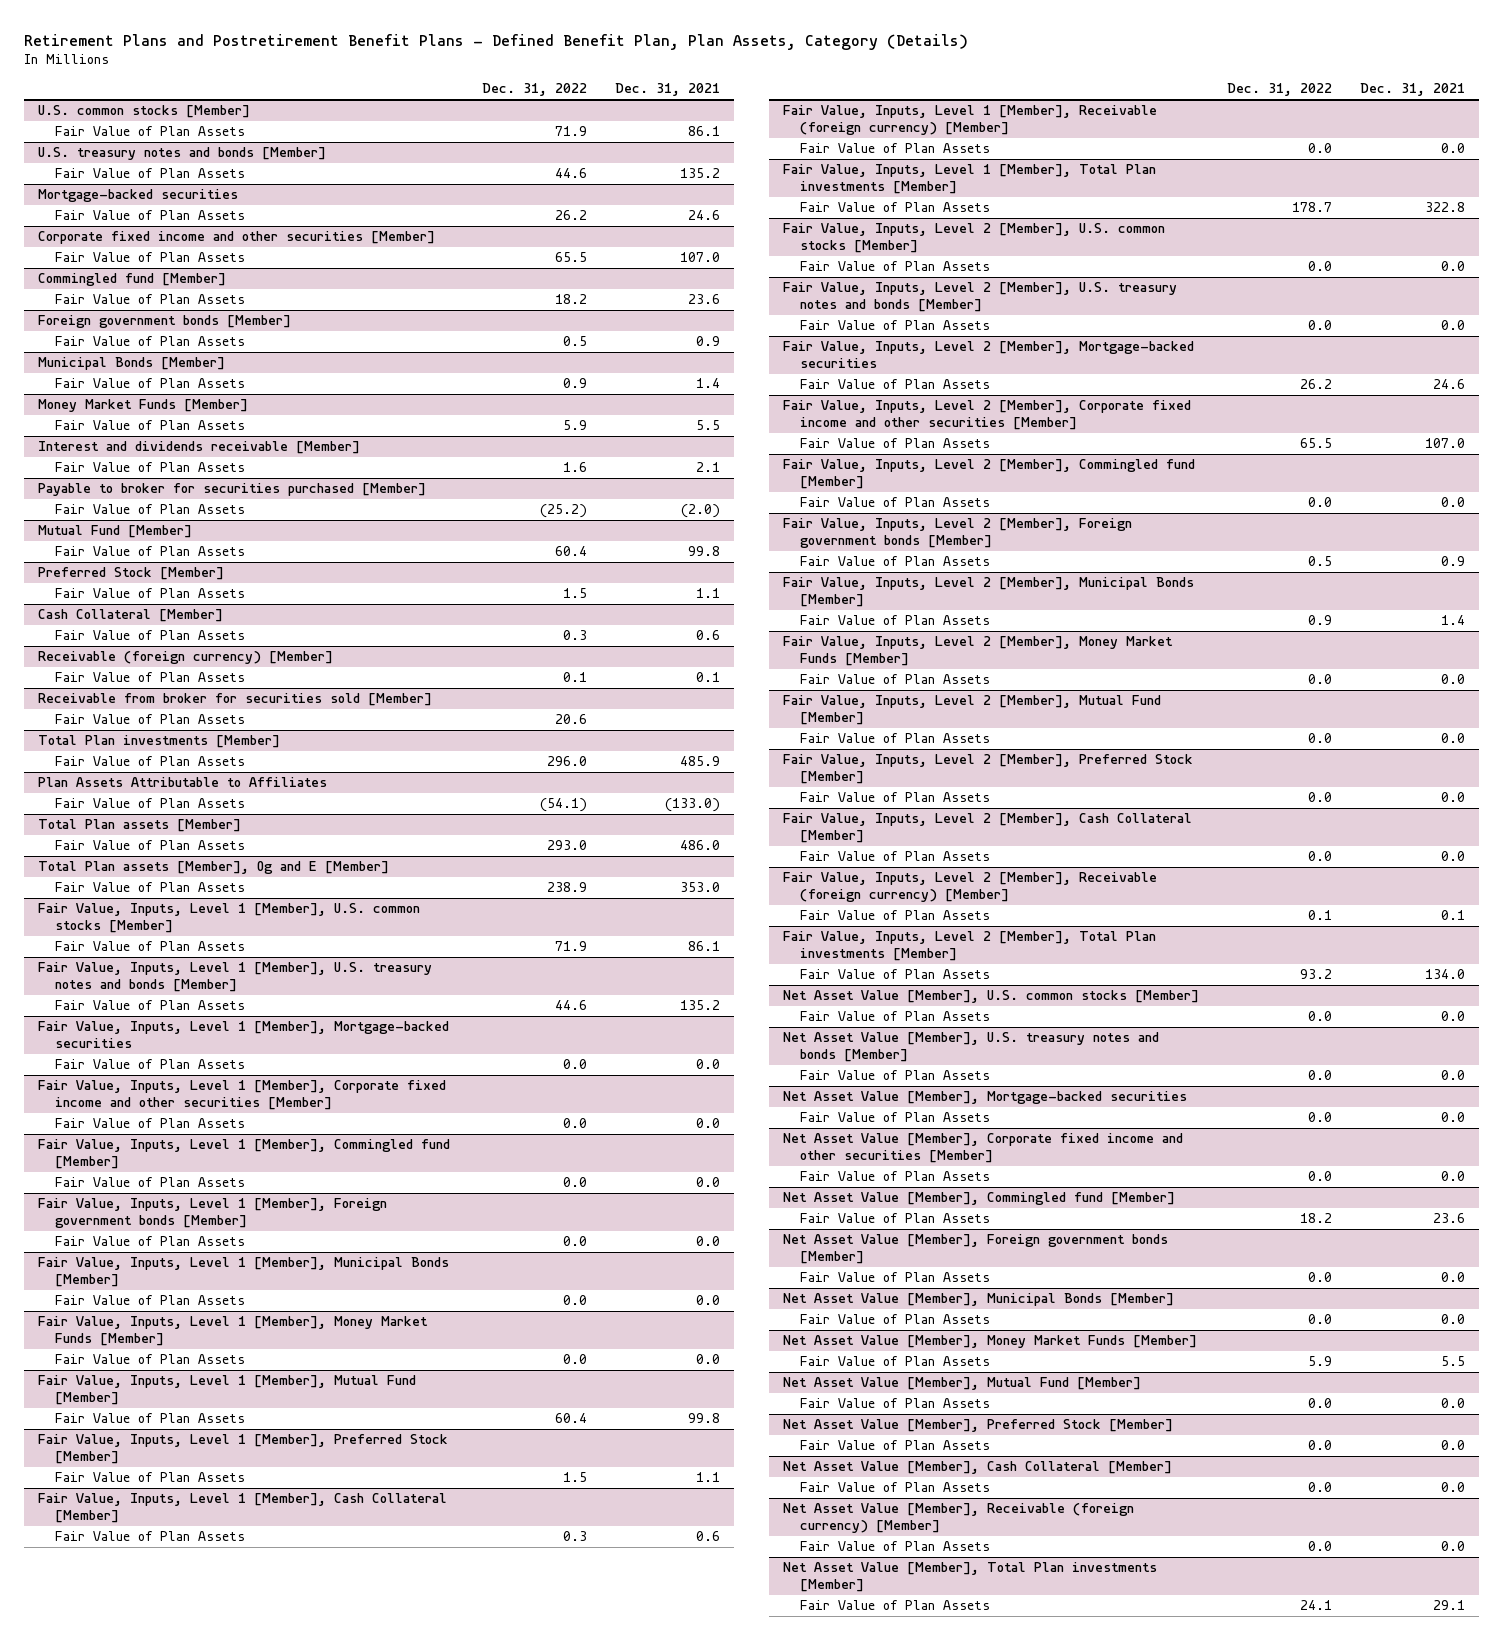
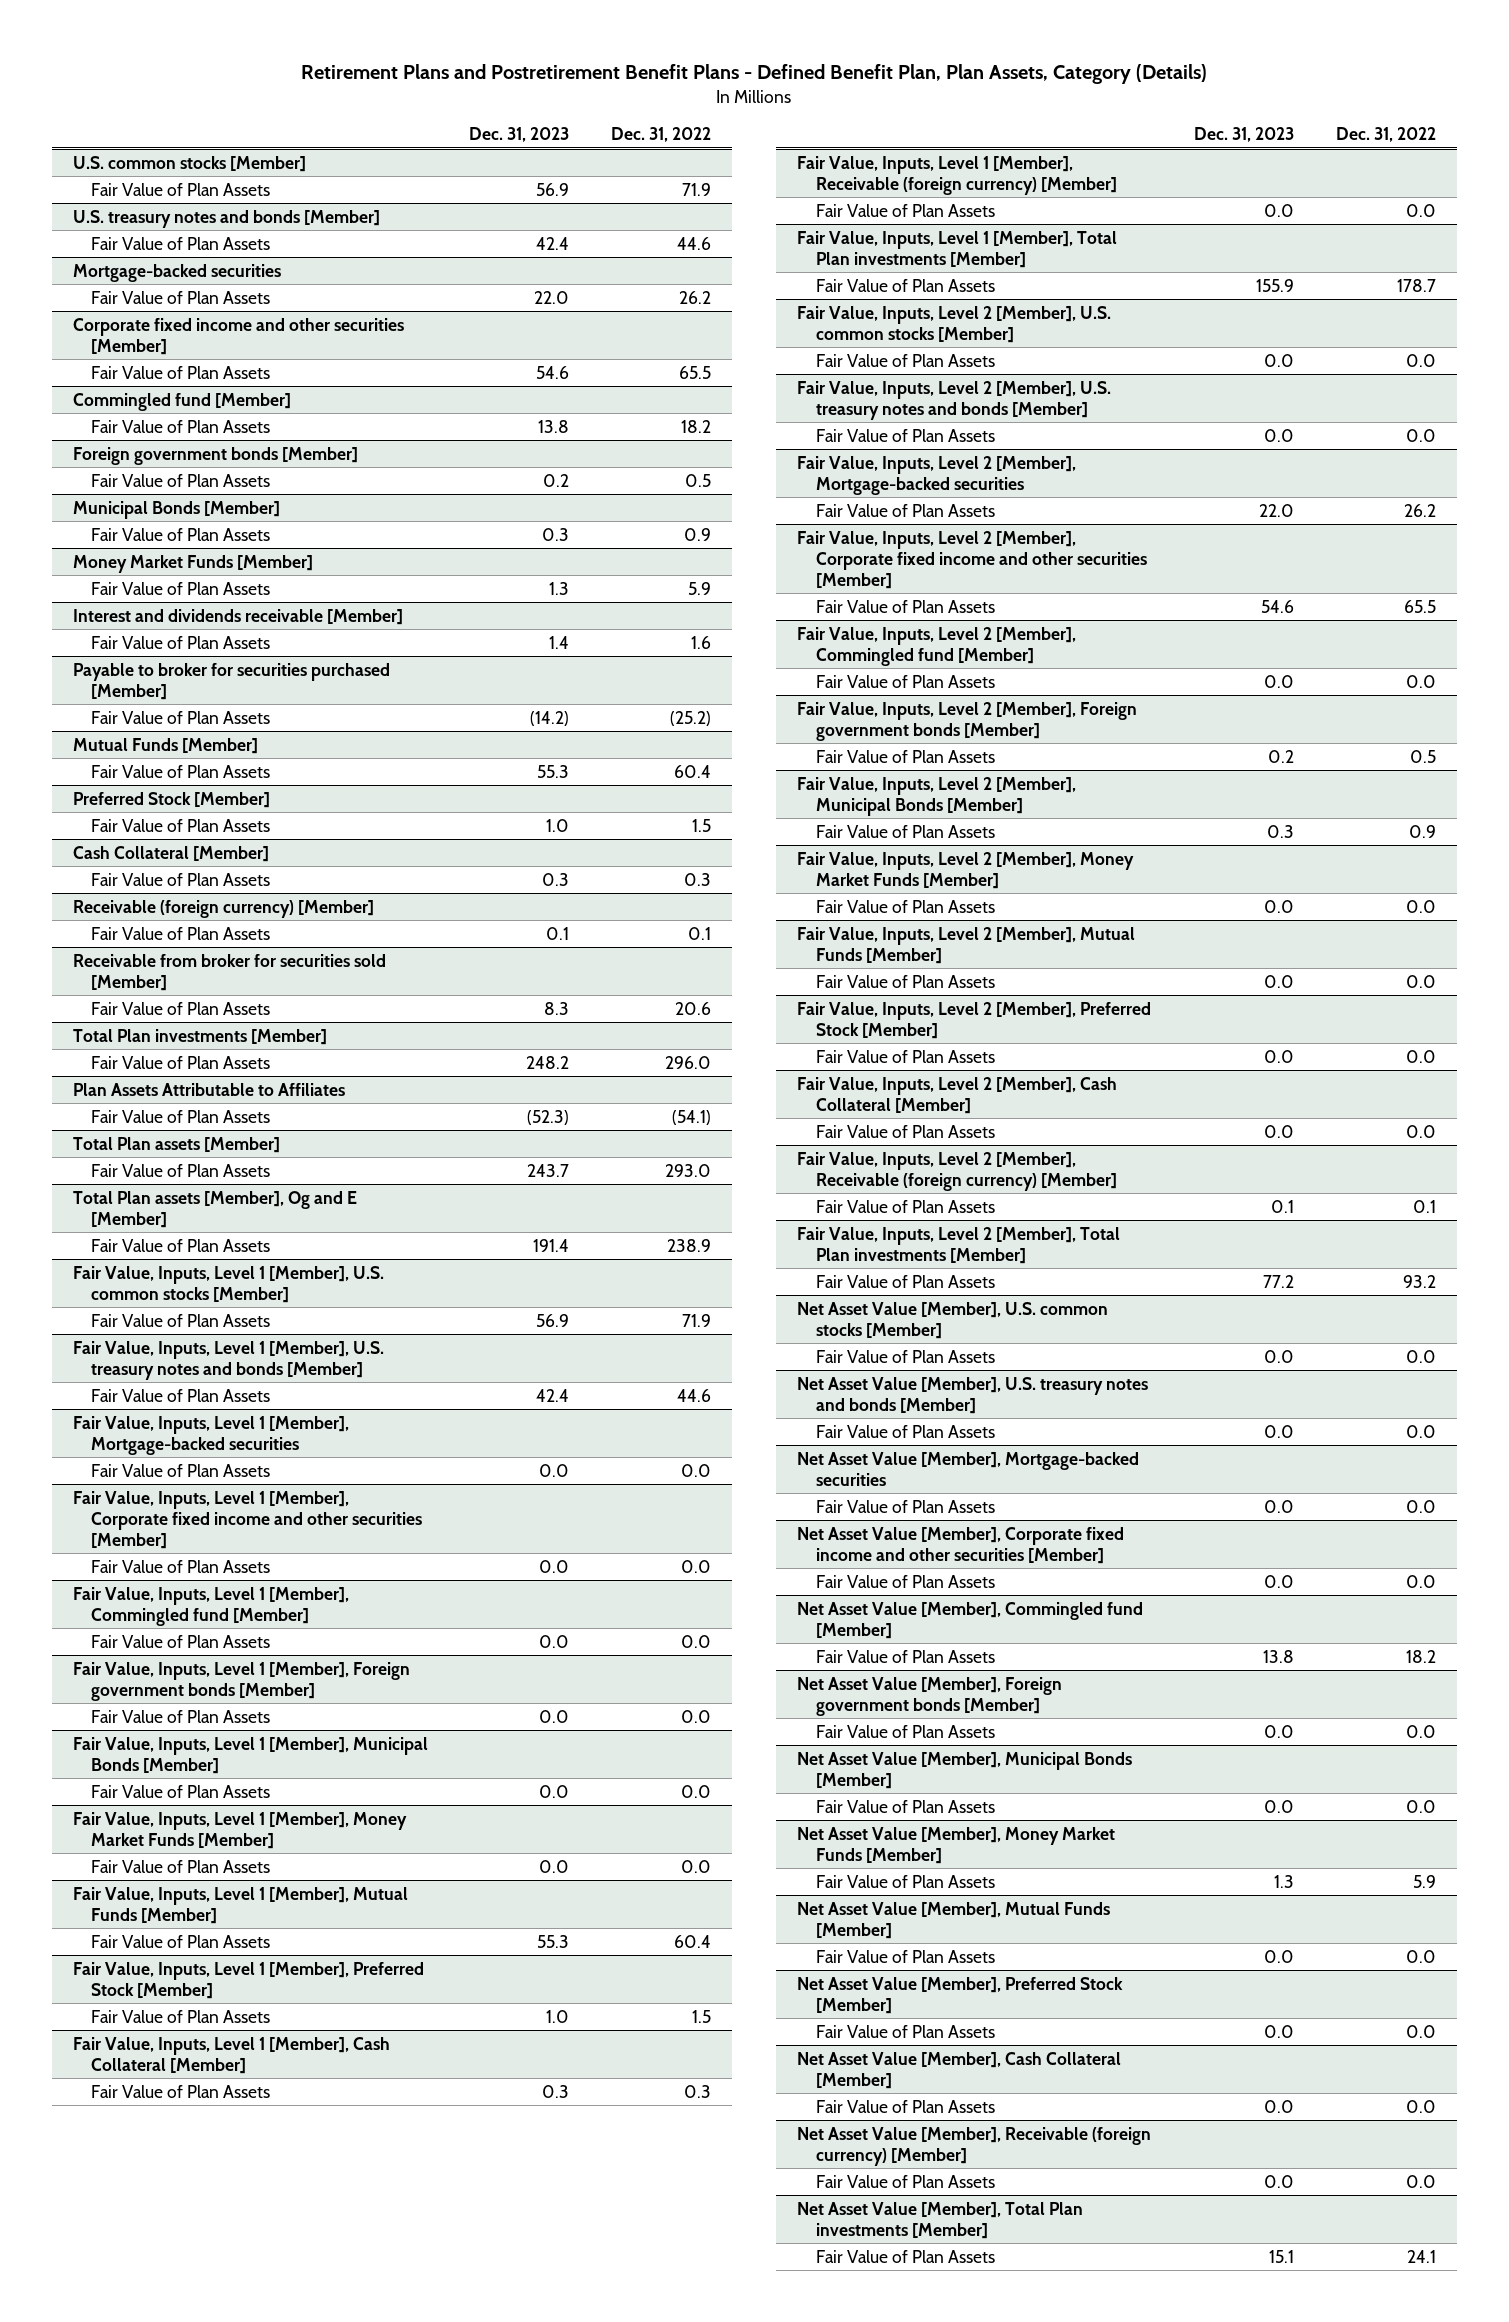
- | Dec. 31, 2022 | Dec. 31, 2021
+ | Dec. 31, 2023 | Dec. 31, 2022
- Mutual Fund [Member]
+ Mutual Funds [Member]
- Fair Value, Inputs, Level 1 [Member], Mutual Fund [Member]
+ Fair Value, Inputs, Level 1 [Member], Mutual Funds [Member]
- Fair Value, Inputs, Level 2 [Member], Mutual Fund [Member]
+ Fair Value, Inputs, Level 2 [Member], Mutual Funds [Member]
- Net Asset Value [Member], Mutual Fund [Member]
+ Net Asset Value [Member], Mutual Funds [Member]

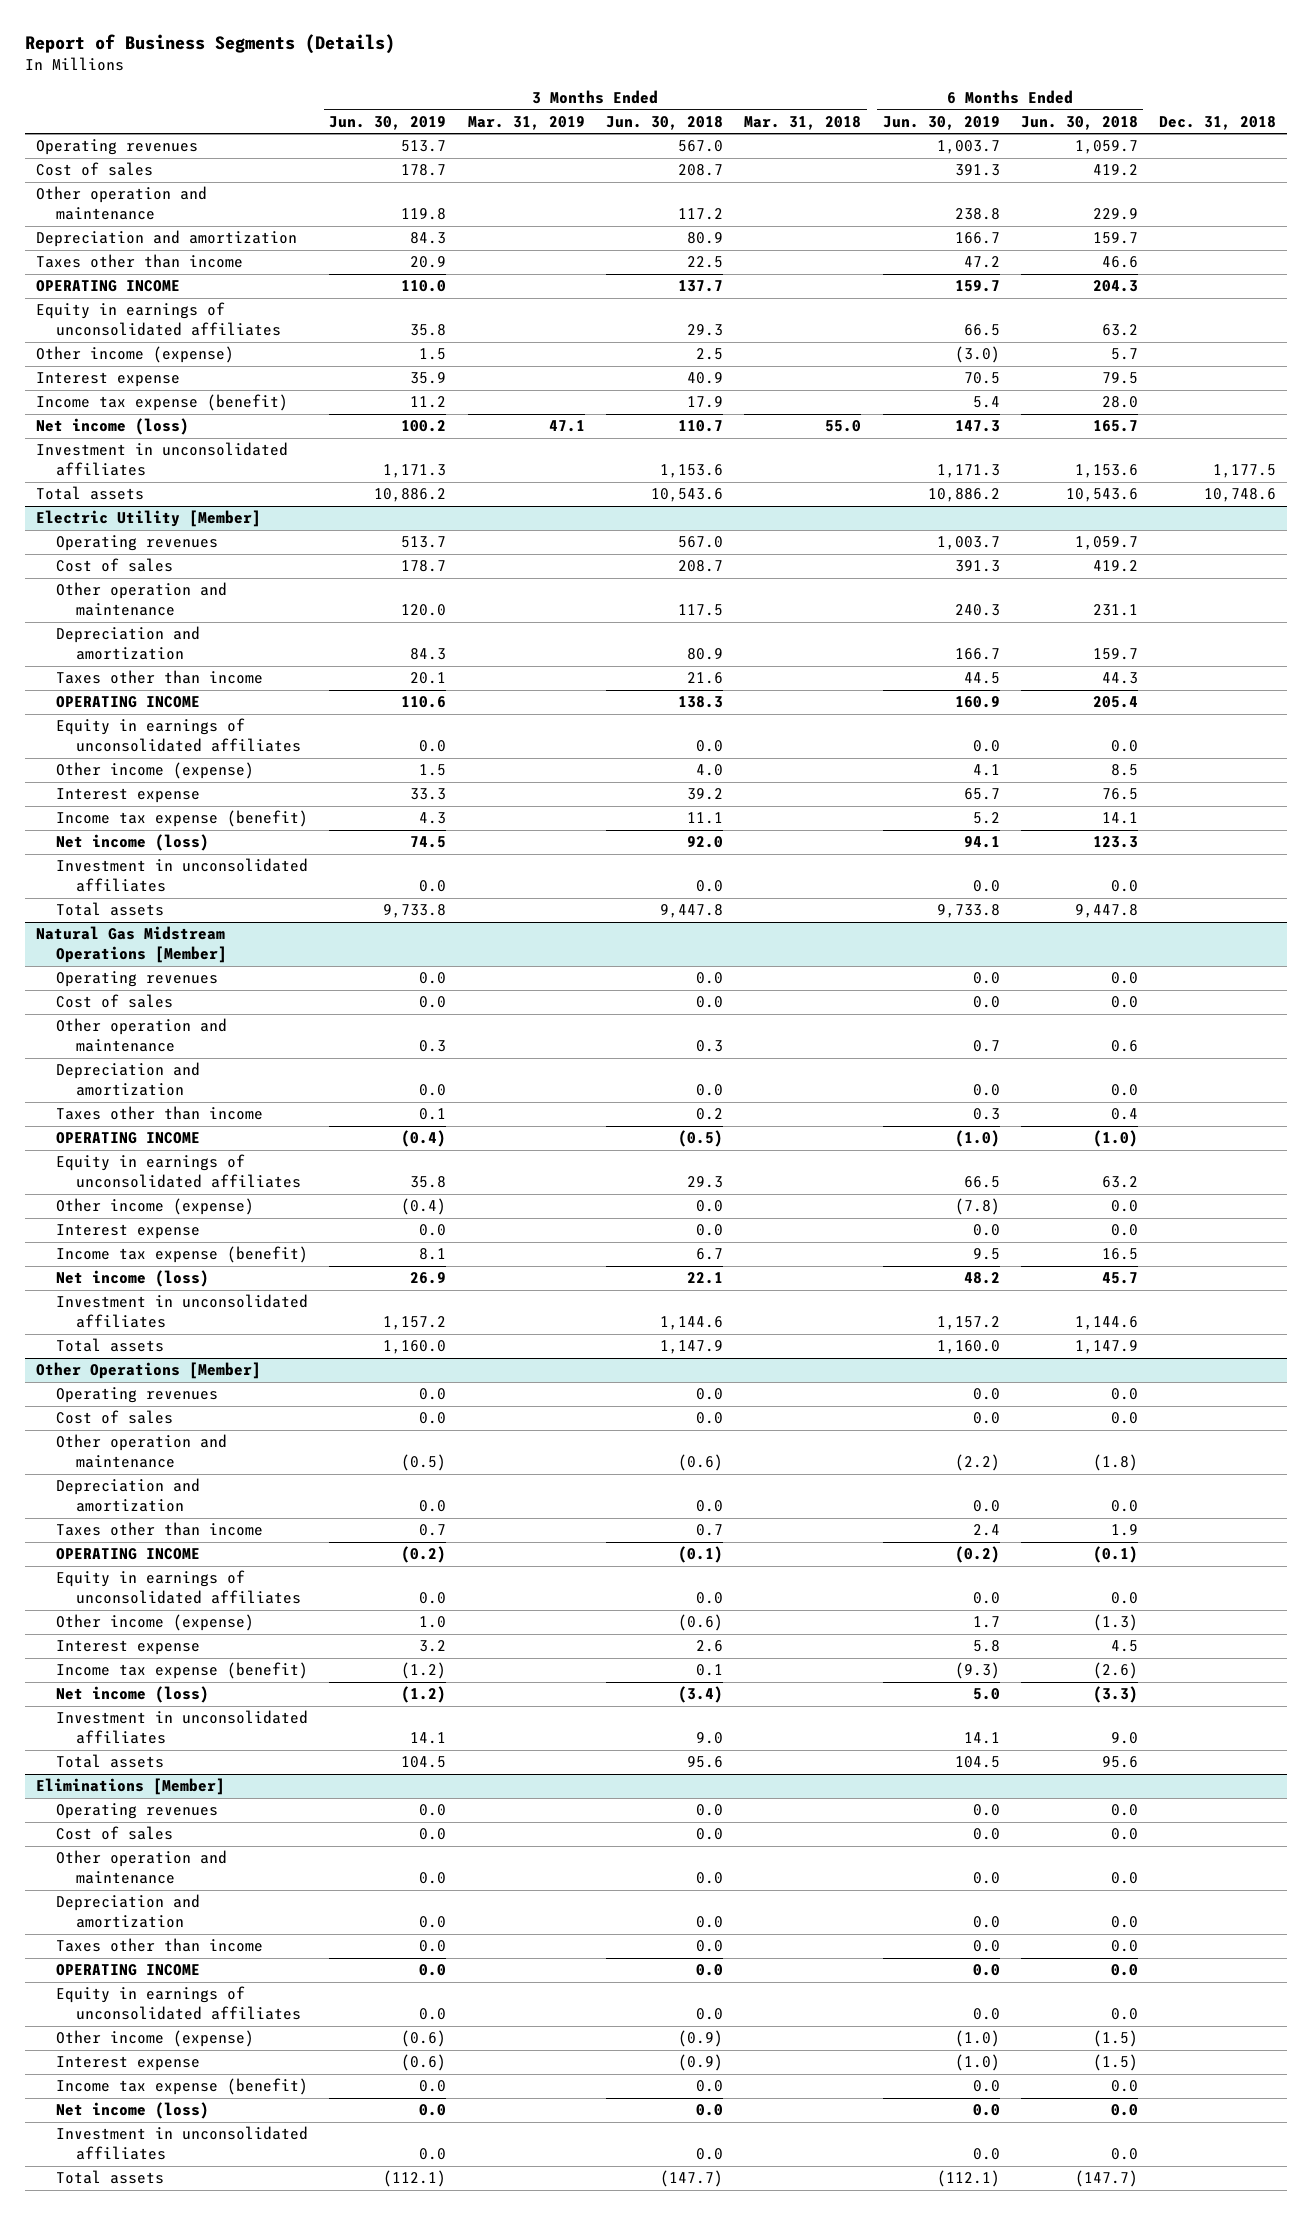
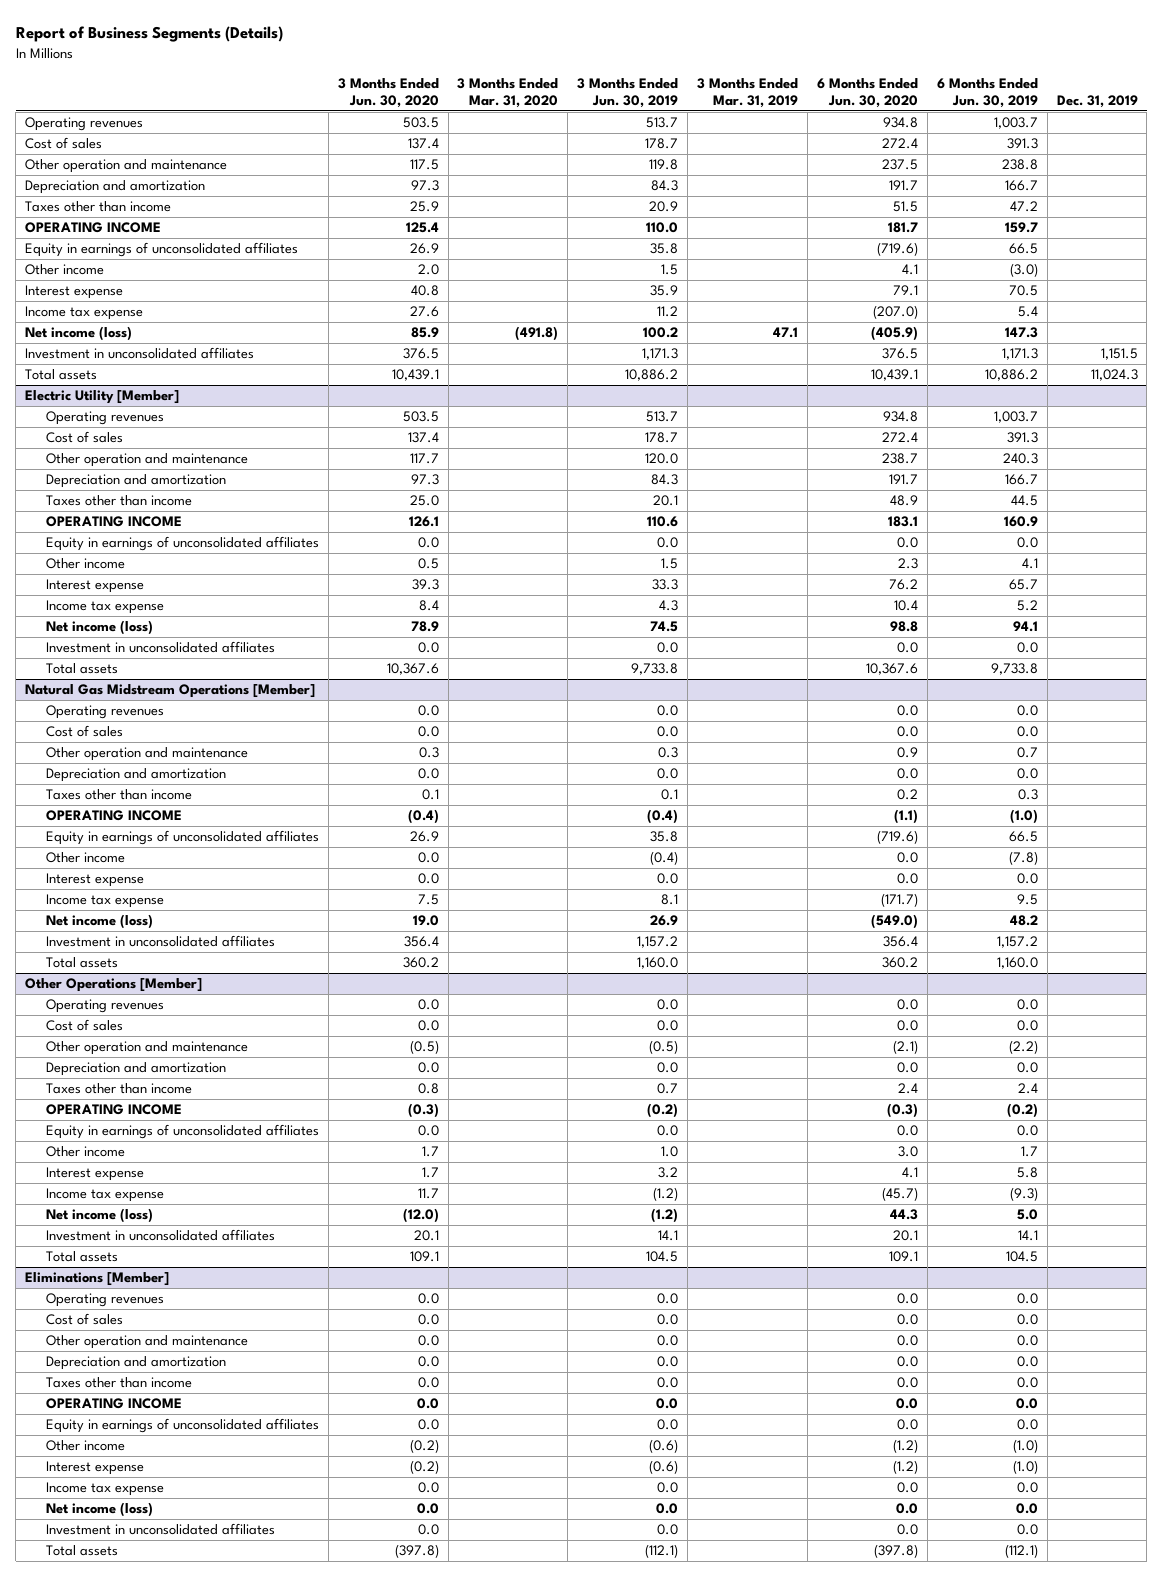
- | 3 Months Ended Jun. 30, 2019 | 3 Months Ended Mar. 31, 2019 | 3 Months Ended Jun. 30, 2018 | 3 Months Ended Mar. 31, 2018 | 6 Months Ended Jun. 30, 2019 | 6 Months Ended Jun. 30, 2018 | Dec. 31, 2018
+ | 3 Months Ended Jun. 30, 2020 | 3 Months Ended Mar. 31, 2020 | 3 Months Ended Jun. 30, 2019 | 3 Months Ended Mar. 31, 2019 | 6 Months Ended Jun. 30, 2020 | 6 Months Ended Jun. 30, 2019 | Dec. 31, 2019
- Other income (expense) | 1.5 | | 2.5 | | (3.0) | 5.7 |
+ Other income | 2.0 | | 1.5 | | 4.1 | (3.0) |
- Income tax expense (benefit) | 11.2 | | 17.9 | | 5.4 | 28.0 |
+ Income tax expense | 27.6 | | 11.2 | | (207.0) | 5.4 |
@ Electric Utility [Member]
- Other income (expense) | 1.5 | | 4.0 | | 4.1 | 8.5 |
+ Other income | 0.5 | | 1.5 | | 2.3 | 4.1 |
- Income tax expense (benefit) | 4.3 | | 11.1 | | 5.2 | 14.1 |
+ Income tax expense | 8.4 | | 4.3 | | 10.4 | 5.2 |
@ Natural Gas Midstream Operations [Member]
- Other income (expense) | (0.4) | | 0.0 | | (7.8) | 0.0 |
+ Other income | 0.0 | | (0.4) | | 0.0 | (7.8) |
- Income tax expense (benefit) | 8.1 | | 6.7 | | 9.5 | 16.5 |
+ Income tax expense | 7.5 | | 8.1 | | (171.7) | 9.5 |
@ Other Operations [Member]
- Other income (expense) | 1.0 | | (0.6) | | 1.7 | (1.3) |
+ Other income | 1.7 | | 1.0 | | 3.0 | 1.7 |
- Income tax expense (benefit) | (1.2) | | 0.1 | | (9.3) | (2.6) |
+ Income tax expense | 11.7 | | (1.2) | | (45.7) | (9.3) |
@ Eliminations [Member]
- Other income (expense) | (0.6) | | (0.9) | | (1.0) | (1.5) |
+ Other income | (0.2) | | (0.6) | | (1.2) | (1.0) |
- Income tax expense (benefit) | 0.0 | | 0.0 | | 0.0 | 0.0 |
+ Income tax expense | 0.0 | | 0.0 | | 0.0 | 0.0 |

